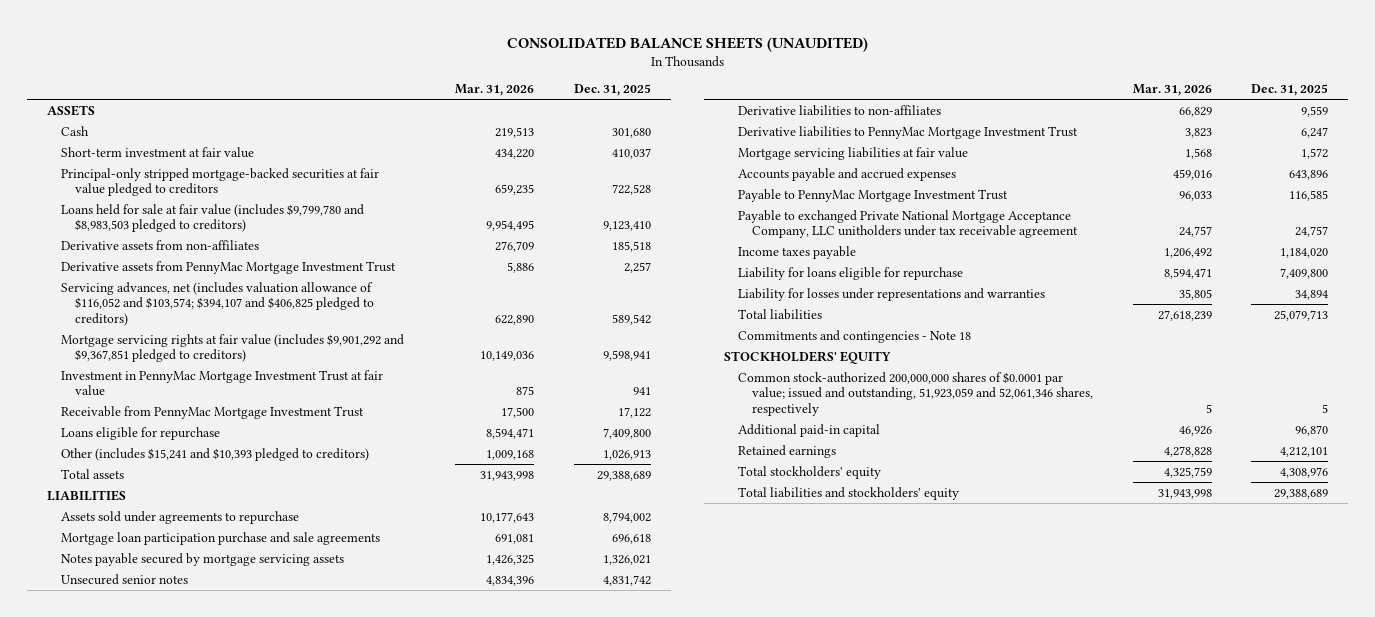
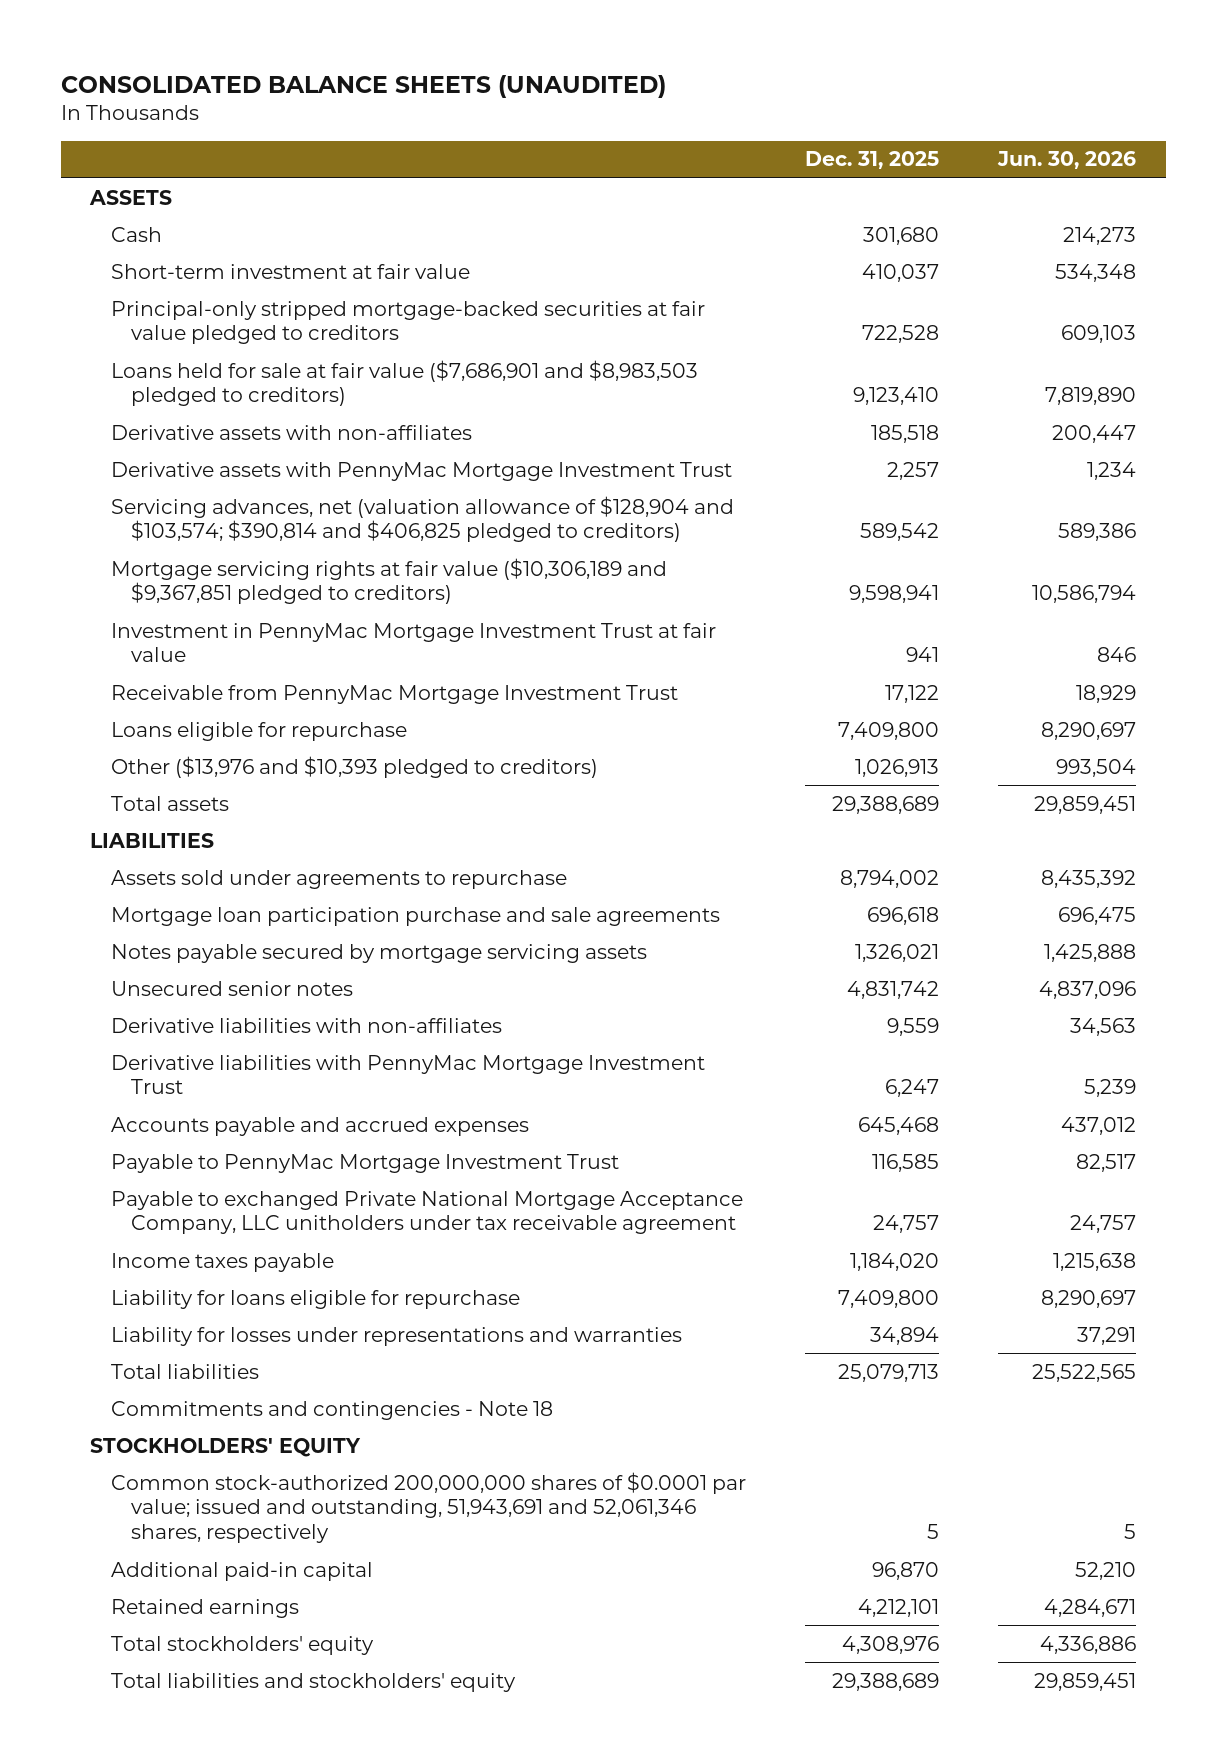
- | Mar. 31, 2026 | Dec. 31, 2025
+ | Dec. 31, 2025 | Jun. 30, 2026
- Loans held for sale at fair value (includes $9,799,780 and $8,983,503 pledged to creditors) | 9,954,495 | 9,123,410
- Derivative assets from non-affiliates | 276,709 | 185,518
- Derivative assets from PennyMac Mortgage Investment Trust | 5,886 | 2,257
- Servicing advances, net (includes valuation allowance of $116,052 and $103,574; $394,107 and $406,825 pledged to creditors) | 622,890 | 589,542
- Mortgage servicing rights at fair value (includes $9,901,292 and $9,367,851 pledged to creditors) | 10,149,036 | 9,598,941
+ Loans held for sale at fair value ($7,686,901 and $8,983,503 pledged to creditors) | 9,123,410 | 7,819,890
+ Derivative assets with non-affiliates | 185,518 | 200,447
+ Derivative assets with PennyMac Mortgage Investment Trust | 2,257 | 1,234
+ Servicing advances, net (valuation allowance of $128,904 and $103,574; $390,814 and $406,825 pledged to creditors) | 589,542 | 589,386
+ Mortgage servicing rights at fair value ($10,306,189 and $9,367,851 pledged to creditors) | 9,598,941 | 10,586,794
- Other (includes $15,241 and $10,393 pledged to creditors) | 1,009,168 | 1,026,913
+ Other ($13,976 and $10,393 pledged to creditors) | 1,026,913 | 993,504
- Derivative liabilities to non-affiliates | 66,829 | 9,559
- Derivative liabilities to PennyMac Mortgage Investment Trust | 3,823 | 6,247
- Mortgage servicing liabilities at fair value | 1,568 | 1,572
- Accounts payable and accrued expenses | 459,016 | 643,896
+ Derivative liabilities with non-affiliates | 9,559 | 34,563
+ Derivative liabilities with PennyMac Mortgage Investment Trust | 6,247 | 5,239
+ Accounts payable and accrued expenses | 645,468 | 437,012
- Common stock-authorized 200,000,000 shares of $0.0001 par value; issued and outstanding, 51,923,059 and 52,061,346 shares, respectively | 5 | 5
+ Common stock-authorized 200,000,000 shares of $0.0001 par value; issued and outstanding, 51,943,691 and 52,061,346 shares, respectively | 5 | 5

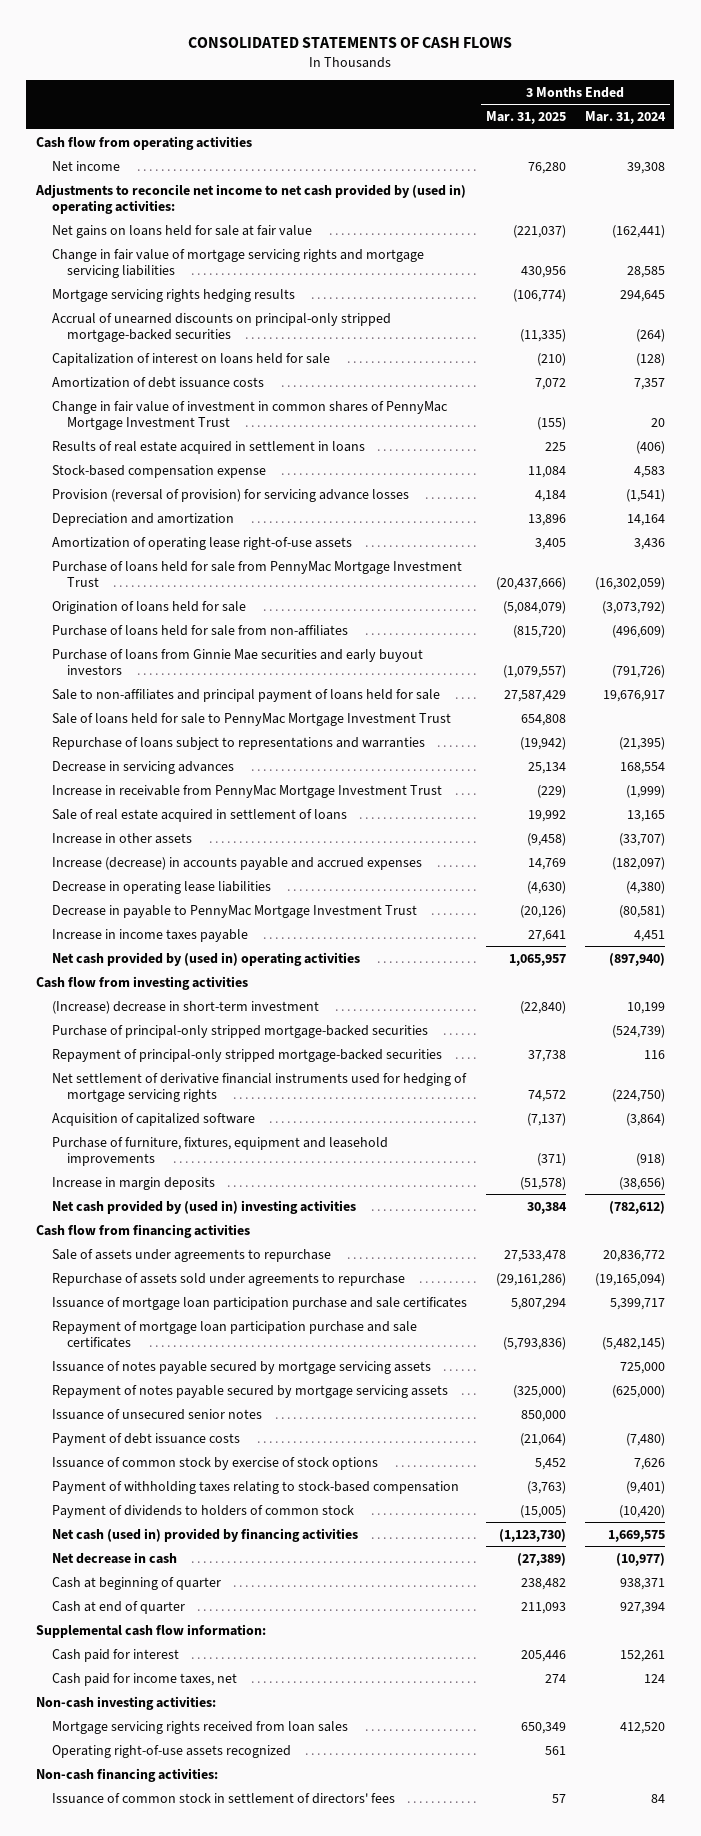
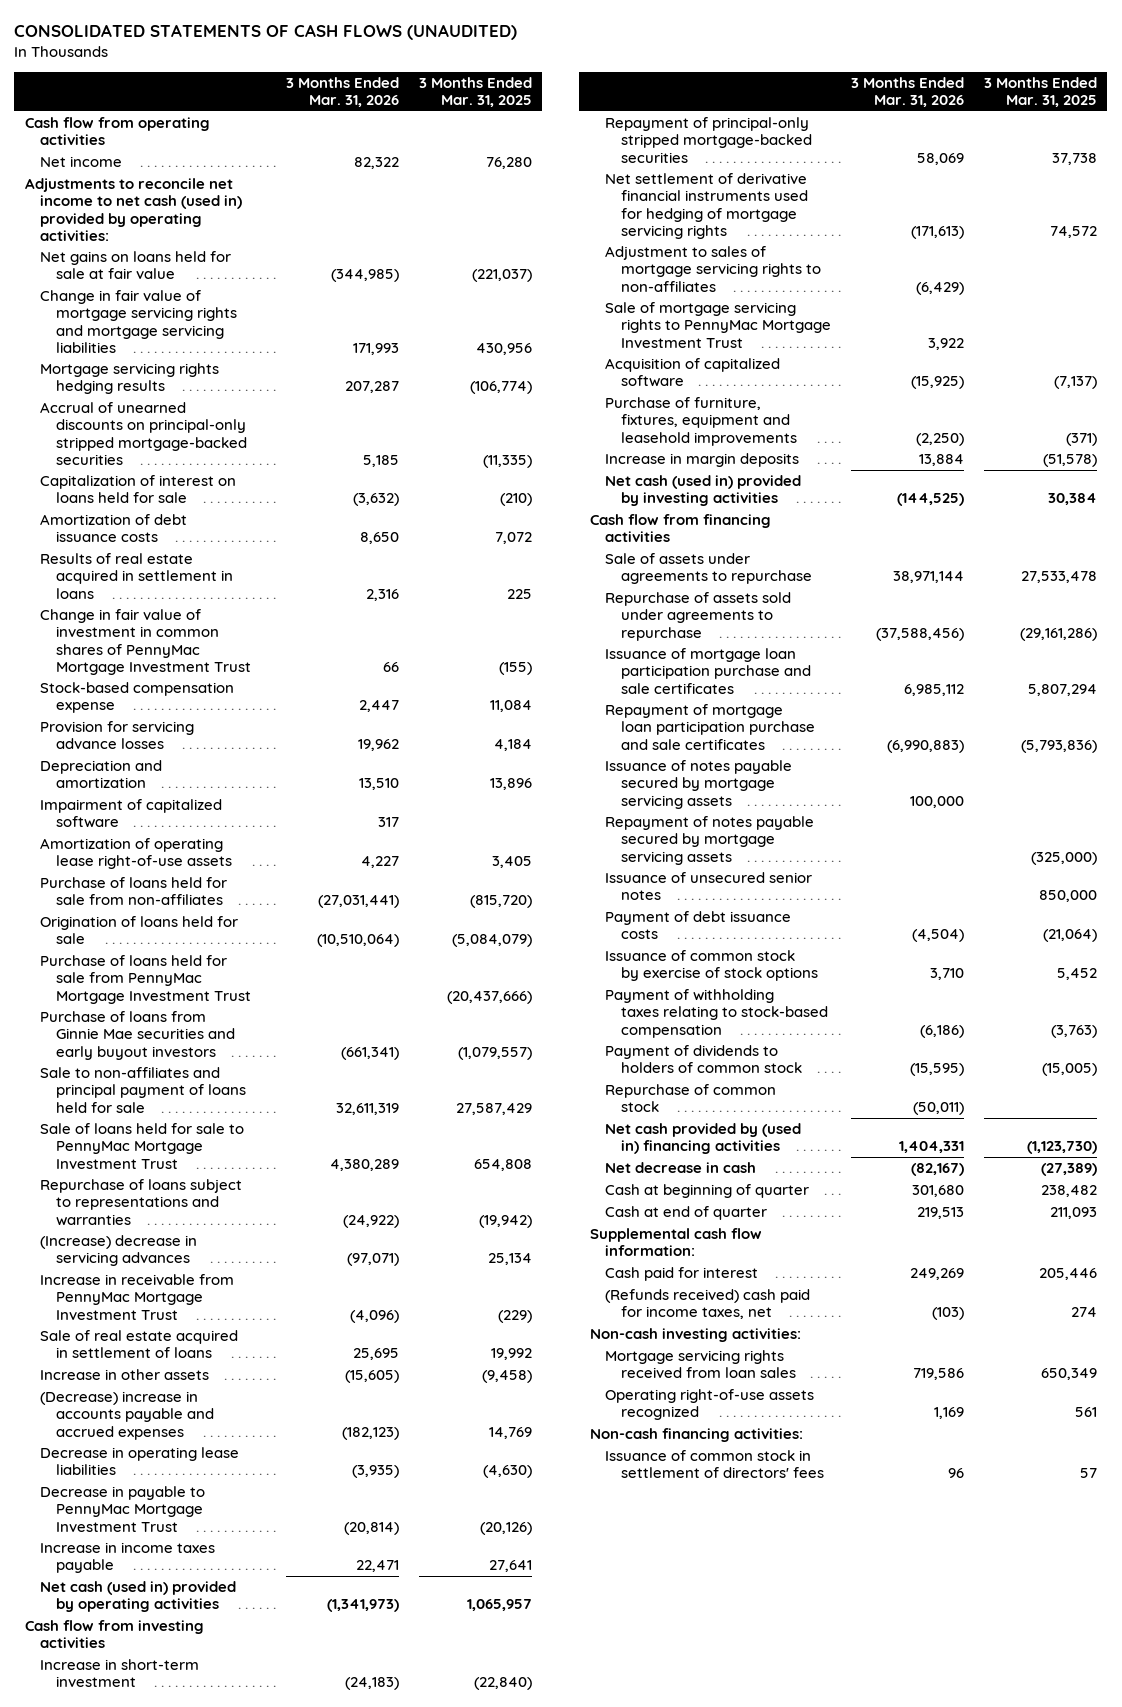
- CONSOLIDATED STATEMENTS OF CASH FLOWS
+ CONSOLIDATED STATEMENTS OF CASH FLOWS (UNAUDITED)
- | 3 Months Ended Mar. 31, 2025 | 3 Months Ended Mar. 31, 2024
+ | 3 Months Ended Mar. 31, 2026 | 3 Months Ended Mar. 31, 2025
- Adjustments to reconcile net income to net cash provided by (used in) operating activities:
+ Adjustments to reconcile net income to net cash (used in) provided by operating activities:
moved down: Change in fair value of investment in common shares of PennyMac Mortgage Investment Trust | 66 | (155)
- Provision (reversal of provision) for servicing advance losses | 4,184 | (1,541)
+ Provision for servicing advance losses | 19,962 | 4,184
+ Impairment of capitalized software | 317 |
moved down: Origination of loans held for sale | (10,510,064) | (5,084,079)
moved down: Purchase of loans held for sale from PennyMac Mortgage Investment Trust | | (20,437,666)
- Decrease in servicing advances | 25,134 | 168,554
+ (Increase) decrease in servicing advances | (97,071) | 25,134
- Increase (decrease) in accounts payable and accrued expenses | 14,769 | (182,097)
+ (Decrease) increase in accounts payable and accrued expenses | (182,123) | 14,769
- Net cash provided by (used in) operating activities | 1,065,957 | (897,940)
+ Net cash (used in) provided by operating activities | (1,341,973) | 1,065,957
- (Increase) decrease in short-term investment | (22,840) | 10,199
- Purchase of principal-only stripped mortgage-backed securities | | (524,739)
+ Increase in short-term investment | (24,183) | (22,840)
+ Adjustment to sales of mortgage servicing rights to non-affiliates | (6,429) |
+ Sale of mortgage servicing rights to PennyMac Mortgage Investment Trust | 3,922 |
- Net cash provided by (used in) investing activities | 30,384 | (782,612)
+ Net cash (used in) provided by investing activities | (144,525) | 30,384
- Net cash (used in) provided by financing activities | (1,123,730) | 1,669,575
+ Repurchase of common stock | (50,011) |
+ Net cash provided by (used in) financing activities | 1,404,331 | (1,123,730)
- Cash paid for income taxes, net | 274 | 124
+ (Refunds received) cash paid for income taxes, net | (103) | 274

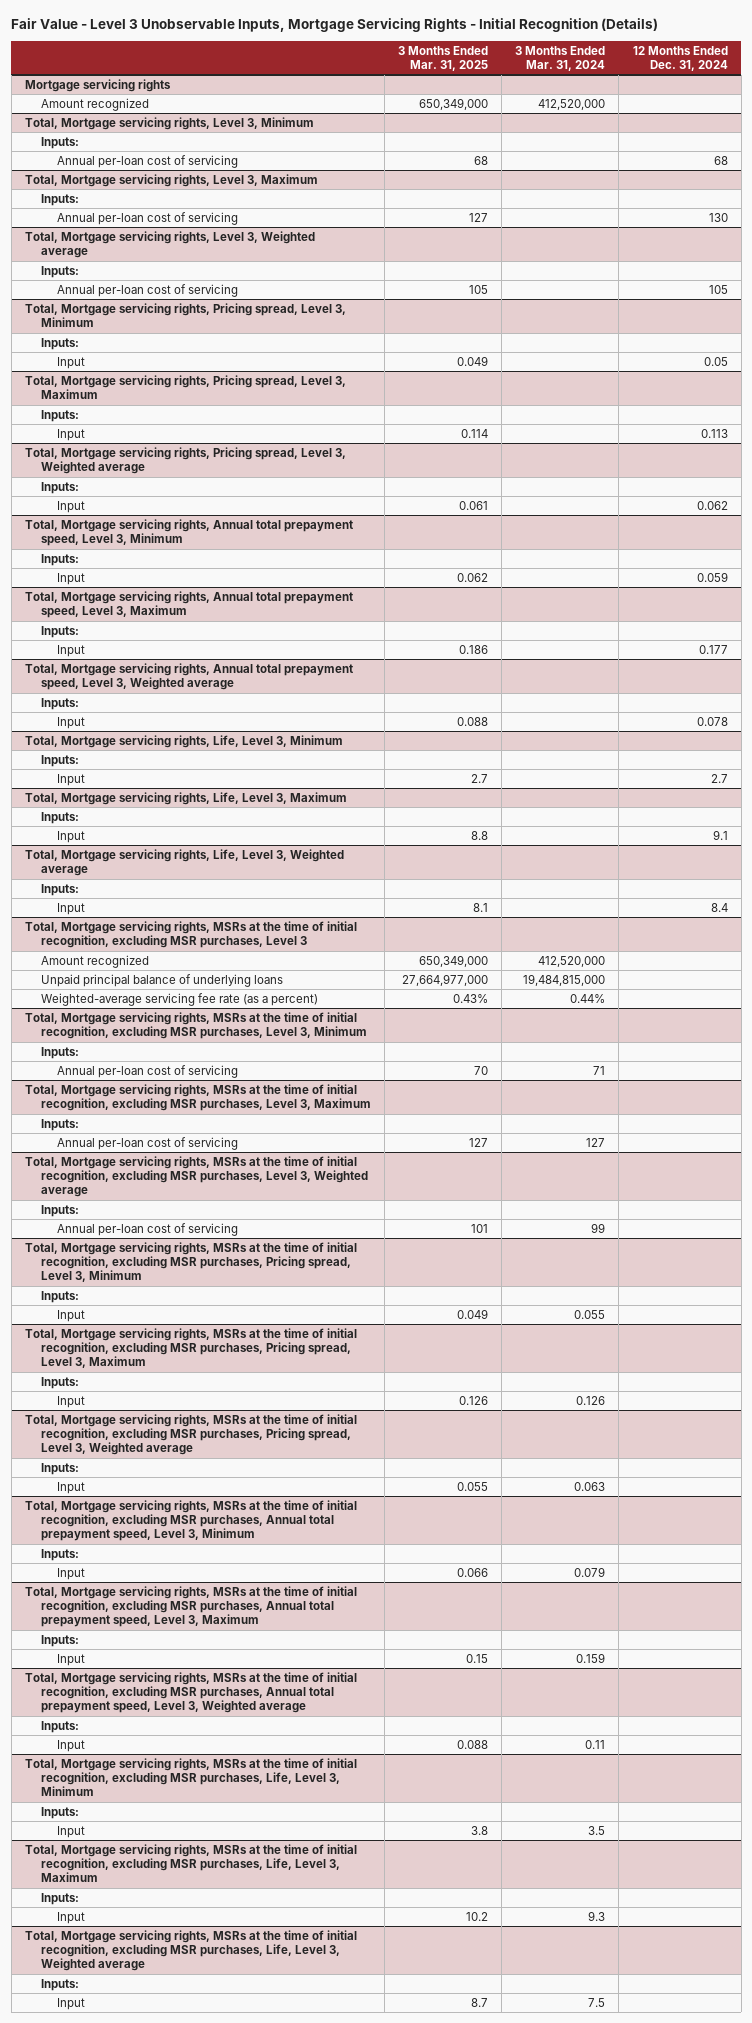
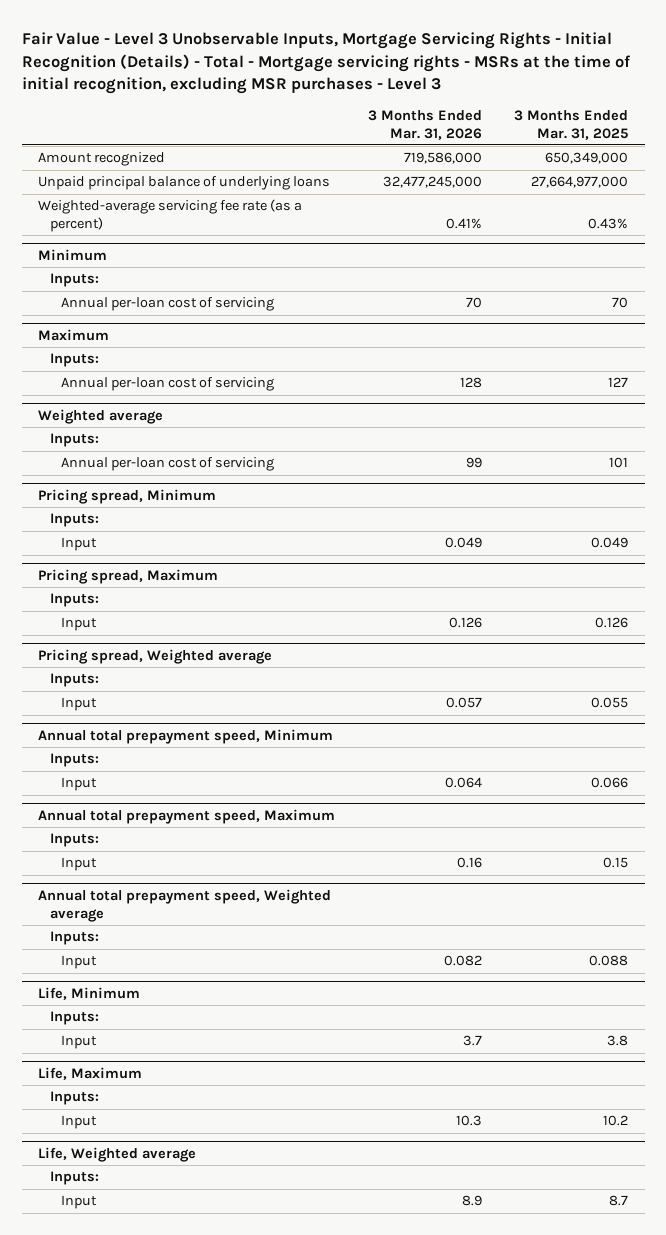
- Fair Value - Level 3 Unobservable Inputs, Mortgage Servicing Rights - Initial Recognition (Details)
+ Fair Value - Level 3 Unobservable Inputs, Mortgage Servicing Rights - Initial Recognition (Details) - Total - Mortgage servicing rights - MSRs at the time of initial recognition, excluding MSR purchases - Level 3
- | 3 Months Ended Mar. 31, 2025 | 3 Months Ended Mar. 31, 2024 | 12 Months Ended Dec. 31, 2024
+ | 3 Months Ended Mar. 31, 2026 | 3 Months Ended Mar. 31, 2025
- Mortgage servicing rights
- Total, Mortgage servicing rights, Level 3, Minimum
- Inputs:
- Annual per-loan cost of servicing | 68 | | 68
- Total, Mortgage servicing rights, Level 3, Maximum
- Inputs:
- Annual per-loan cost of servicing | 127 | | 130
- Total, Mortgage servicing rights, Level 3, Weighted average
- Inputs:
- Annual per-loan cost of servicing | 105 | | 105
- Total, Mortgage servicing rights, Pricing spread, Level 3, Minimum
- Inputs:
- Input | 0.049 | | 0.05
- Total, Mortgage servicing rights, Pricing spread, Level 3, Maximum
- Inputs:
- Input | 0.114 | | 0.113
- Total, Mortgage servicing rights, Pricing spread, Level 3, Weighted average
- Inputs:
- Input | 0.061 | | 0.062
- Total, Mortgage servicing rights, Annual total prepayment speed, Level 3, Minimum
- Inputs:
- Input | 0.062 | | 0.059
- Total, Mortgage servicing rights, Annual total prepayment speed, Level 3, Maximum
- Inputs:
- Input | 0.186 | | 0.177
- Total, Mortgage servicing rights, Annual total prepayment speed, Level 3, Weighted average
- Inputs:
- Input | 0.088 | | 0.078
- Total, Mortgage servicing rights, Life, Level 3, Minimum
- Inputs:
- Input | 2.7 | | 2.7
- Total, Mortgage servicing rights, Life, Level 3, Maximum
- Inputs:
- Input | 8.8 | | 9.1
- Total, Mortgage servicing rights, Life, Level 3, Weighted average
- Inputs:
- Input | 8.1 | | 8.4
- Total, Mortgage servicing rights, MSRs at the time of initial recognition, excluding MSR purchases, Level 3
- Amount recognized | 650,349,000 | 412,520,000 |
- Total, Mortgage servicing rights, MSRs at the time of initial recognition, excluding MSR purchases, Level 3, Minimum
+ Minimum
- Total, Mortgage servicing rights, MSRs at the time of initial recognition, excluding MSR purchases, Level 3, Maximum
+ Maximum
- Total, Mortgage servicing rights, MSRs at the time of initial recognition, excluding MSR purchases, Level 3, Weighted average
+ Weighted average
- Total, Mortgage servicing rights, MSRs at the time of initial recognition, excluding MSR purchases, Pricing spread, Level 3, Minimum
+ Pricing spread, Minimum
- Total, Mortgage servicing rights, MSRs at the time of initial recognition, excluding MSR purchases, Pricing spread, Level 3, Maximum
+ Pricing spread, Maximum
- Total, Mortgage servicing rights, MSRs at the time of initial recognition, excluding MSR purchases, Pricing spread, Level 3, Weighted average
+ Pricing spread, Weighted average
- Total, Mortgage servicing rights, MSRs at the time of initial recognition, excluding MSR purchases, Annual total prepayment speed, Level 3, Minimum
+ Annual total prepayment speed, Minimum
- Total, Mortgage servicing rights, MSRs at the time of initial recognition, excluding MSR purchases, Annual total prepayment speed, Level 3, Maximum
+ Annual total prepayment speed, Maximum
- Total, Mortgage servicing rights, MSRs at the time of initial recognition, excluding MSR purchases, Annual total prepayment speed, Level 3, Weighted average
+ Annual total prepayment speed, Weighted average
- Total, Mortgage servicing rights, MSRs at the time of initial recognition, excluding MSR purchases, Life, Level 3, Minimum
+ Life, Minimum
- Total, Mortgage servicing rights, MSRs at the time of initial recognition, excluding MSR purchases, Life, Level 3, Maximum
+ Life, Maximum
- Total, Mortgage servicing rights, MSRs at the time of initial recognition, excluding MSR purchases, Life, Level 3, Weighted average
+ Life, Weighted average

